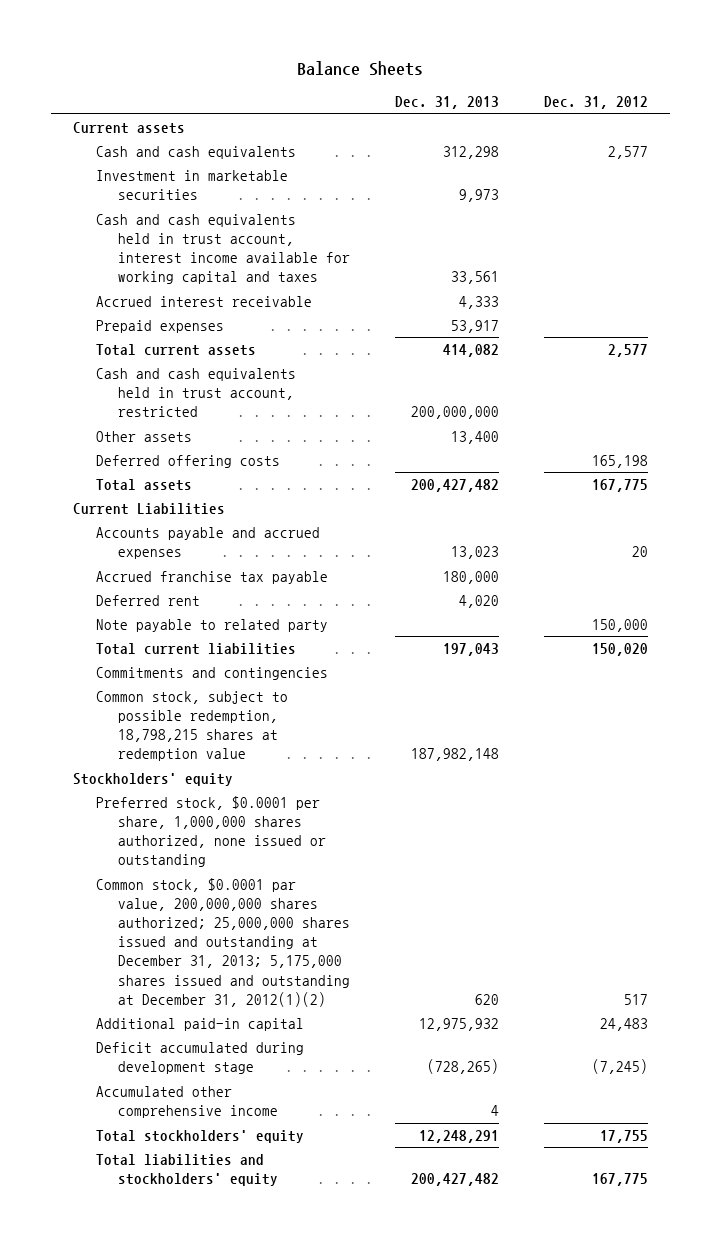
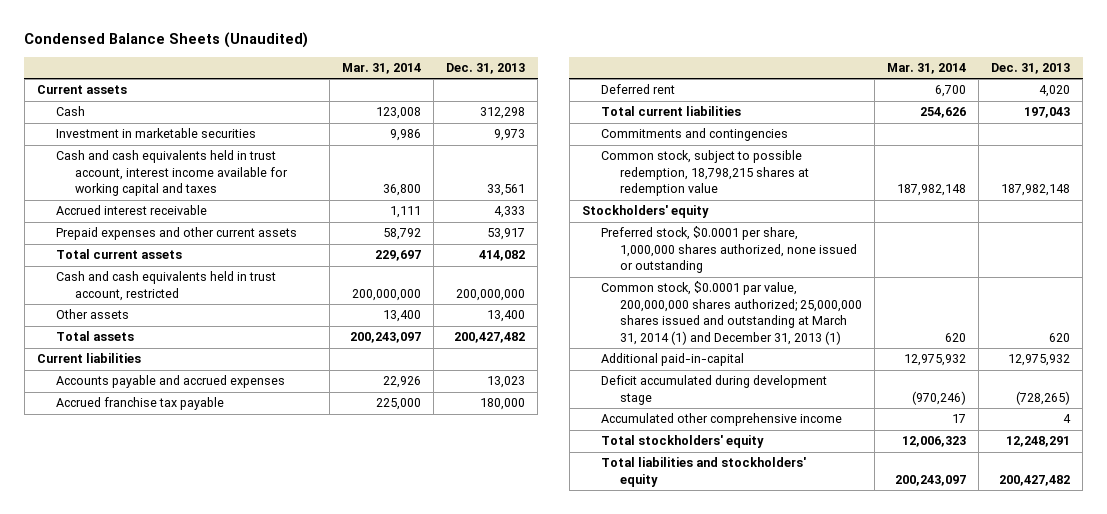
- Balance Sheets
+ Condensed Balance Sheets (Unaudited)
- | Dec. 31, 2013 | Dec. 31, 2012
+ | Mar. 31, 2014 | Dec. 31, 2013
- Cash and cash equivalents | 312,298 | 2,577
+ Cash | 123,008 | 312,298
- Prepaid expenses | 53,917 |
+ Prepaid expenses and other current assets | 58,792 | 53,917
- Deferred offering costs | | 165,198
- Current Liabilities
+ Current liabilities
- Note payable to related party | | 150,000
- Common stock, $0.0001 par value, 200,000,000 shares authorized; 25,000,000 shares issued and outstanding at December 31, 2013; 5,175,000 shares issued and outstanding at December 31, 2012(1)(2) | 620 | 517
- Additional paid-in capital | 12,975,932 | 24,483
+ Common stock, $0.0001 par value, 200,000,000 shares authorized; 25,000,000 shares issued and outstanding at March 31, 2014 (1) and December 31, 2013 (1) | 620 | 620
+ Additional paid-in-capital | 12,975,932 | 12,975,932

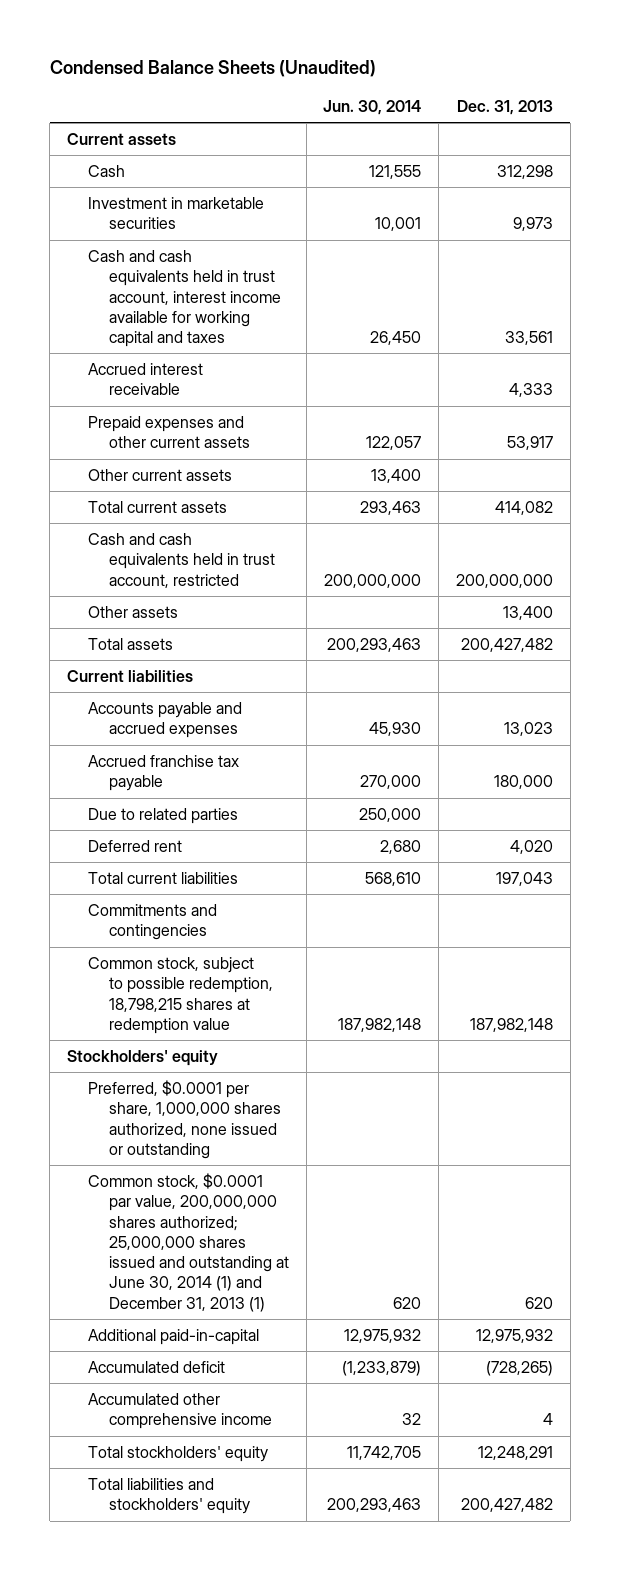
- | Mar. 31, 2014 | Dec. 31, 2013
+ | Jun. 30, 2014 | Dec. 31, 2013
+ Other current assets | 13,400 |
+ Due to related parties | 250,000 |
- Preferred stock, $0.0001 per share, 1,000,000 shares authorized, none issued or outstanding
- Common stock, $0.0001 par value, 200,000,000 shares authorized; 25,000,000 shares issued and outstanding at March 31, 2014 (1) and December 31, 2013 (1) | 620 | 620
+ Preferred, $0.0001 per share, 1,000,000 shares authorized, none issued or outstanding
+ Common stock, $0.0001 par value, 200,000,000 shares authorized; 25,000,000 shares issued and outstanding at June 30, 2014 (1) and December 31, 2013 (1) | 620 | 620
- Deficit accumulated during development stage | (970,246) | (728,265)
+ Accumulated deficit | (1,233,879) | (728,265)

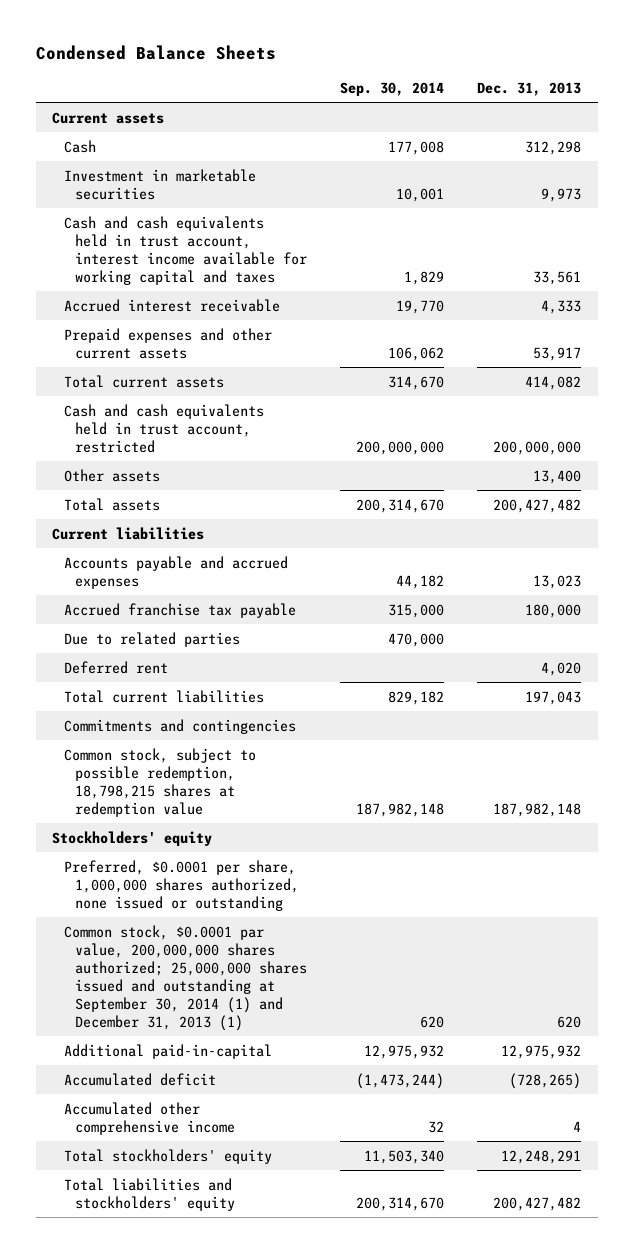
- Condensed Balance Sheets (Unaudited)
+ Condensed Balance Sheets
- | Jun. 30, 2014 | Dec. 31, 2013
+ | Sep. 30, 2014 | Dec. 31, 2013
- Other current assets | 13,400 |
- Common stock, $0.0001 par value, 200,000,000 shares authorized; 25,000,000 shares issued and outstanding at June 30, 2014 (1) and December 31, 2013 (1) | 620 | 620
+ Common stock, $0.0001 par value, 200,000,000 shares authorized; 25,000,000 shares issued and outstanding at September 30, 2014 (1) and December 31, 2013 (1) | 620 | 620

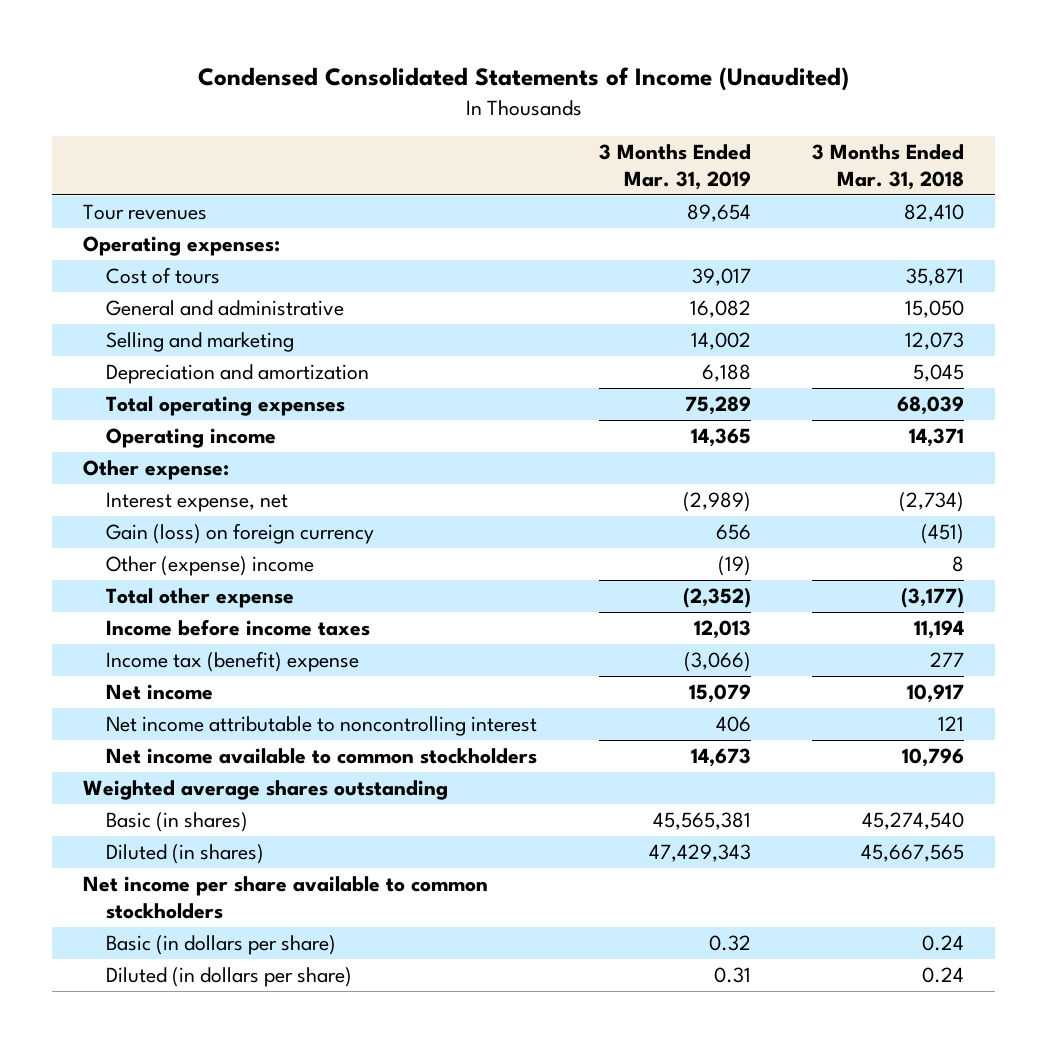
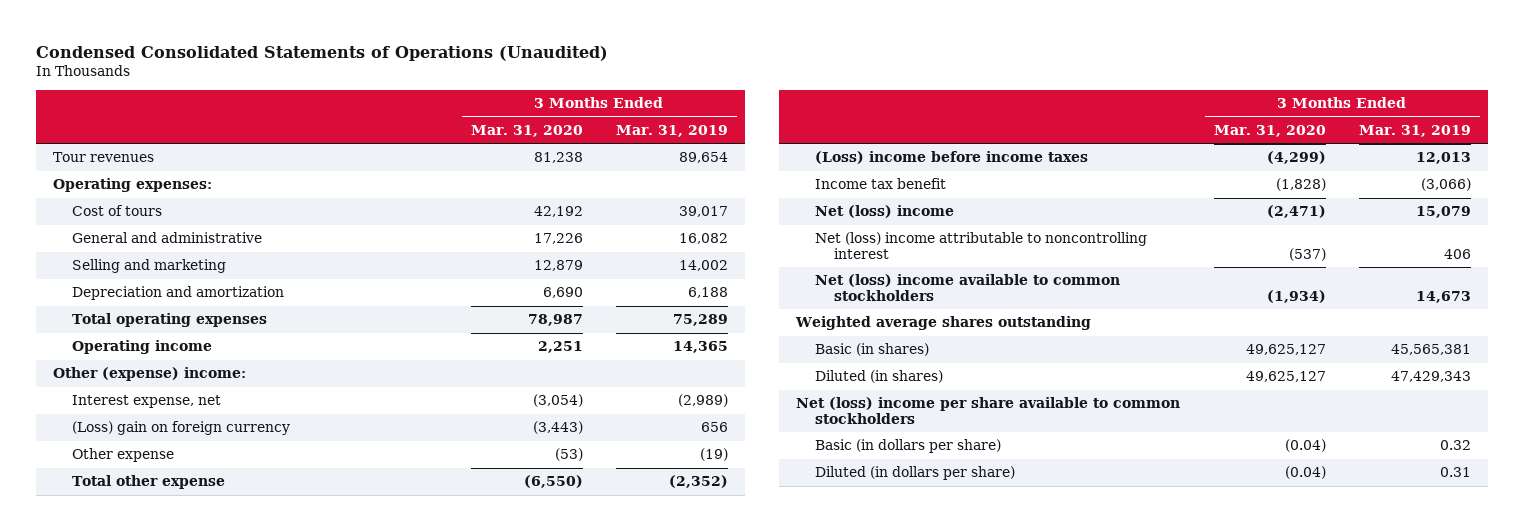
- Condensed Consolidated Statements of Income (Unaudited)
+ Condensed Consolidated Statements of Operations (Unaudited)
- | 3 Months Ended Mar. 31, 2019 | 3 Months Ended Mar. 31, 2018
+ | 3 Months Ended Mar. 31, 2020 | 3 Months Ended Mar. 31, 2019
- Other expense:
+ Other (expense) income:
- Gain (loss) on foreign currency | 656 | (451)
- Other (expense) income | (19) | 8
+ (Loss) gain on foreign currency | (3,443) | 656
+ Other expense | (53) | (19)
- Income before income taxes | 12,013 | 11,194
- Income tax (benefit) expense | (3,066) | 277
- Net income | 15,079 | 10,917
- Net income attributable to noncontrolling interest | 406 | 121
- Net income available to common stockholders | 14,673 | 10,796
+ (Loss) income before income taxes | (4,299) | 12,013
+ Income tax benefit | (1,828) | (3,066)
+ Net (loss) income | (2,471) | 15,079
+ Net (loss) income attributable to noncontrolling interest | (537) | 406
+ Net (loss) income available to common stockholders | (1,934) | 14,673
- Net income per share available to common stockholders
+ Net (loss) income per share available to common stockholders

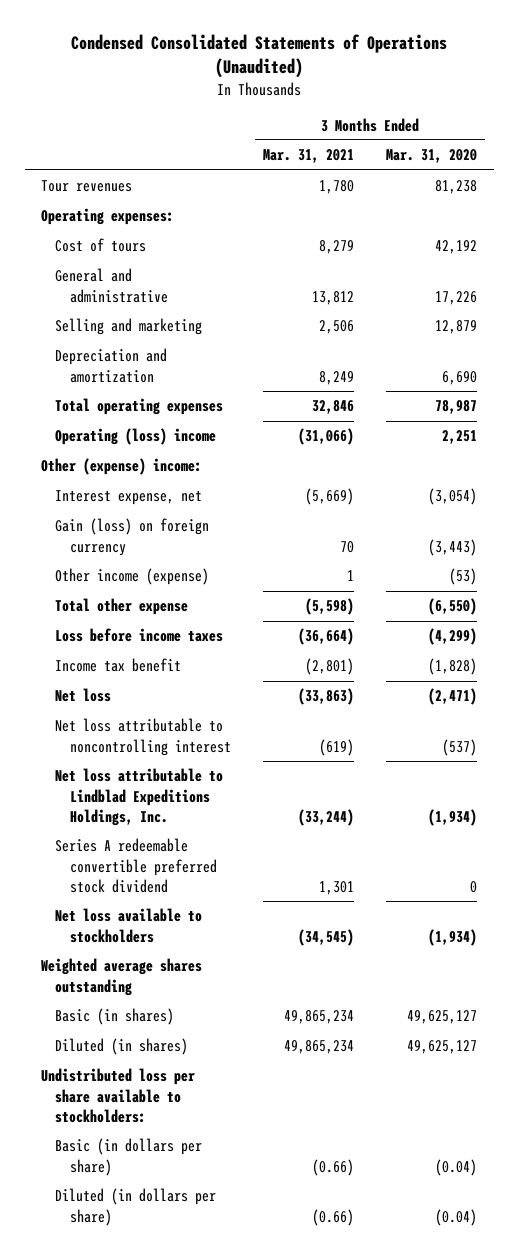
- | 3 Months Ended Mar. 31, 2020 | 3 Months Ended Mar. 31, 2019
+ | 3 Months Ended Mar. 31, 2021 | 3 Months Ended Mar. 31, 2020
- Operating income | 2,251 | 14,365
+ Operating (loss) income | (31,066) | 2,251
- (Loss) gain on foreign currency | (3,443) | 656
- Other expense | (53) | (19)
+ Gain (loss) on foreign currency | 70 | (3,443)
+ Other income (expense) | 1 | (53)
- (Loss) income before income taxes | (4,299) | 12,013
+ Loss before income taxes | (36,664) | (4,299)
- Net (loss) income | (2,471) | 15,079
- Net (loss) income attributable to noncontrolling interest | (537) | 406
- Net (loss) income available to common stockholders | (1,934) | 14,673
+ Net loss | (33,863) | (2,471)
+ Net loss attributable to noncontrolling interest | (619) | (537)
+ Net loss attributable to Lindblad Expeditions Holdings, Inc. | (33,244) | (1,934)
+ Series A redeemable convertible preferred stock dividend | 1,301 | 0
+ Net loss available to stockholders | (34,545) | (1,934)
- Net (loss) income per share available to common stockholders
+ Undistributed loss per share available to stockholders:

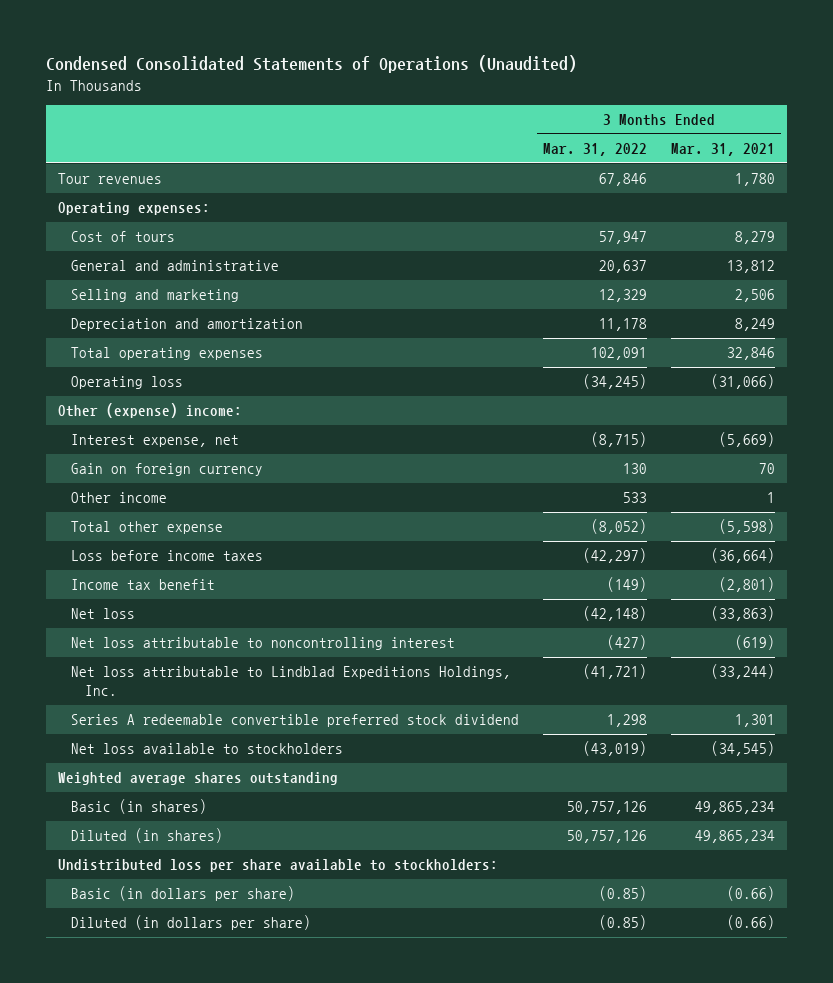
- | 3 Months Ended Mar. 31, 2021 | 3 Months Ended Mar. 31, 2020
+ | 3 Months Ended Mar. 31, 2022 | 3 Months Ended Mar. 31, 2021
- Operating (loss) income | (31,066) | 2,251
+ Operating loss | (34,245) | (31,066)
- Gain (loss) on foreign currency | 70 | (3,443)
- Other income (expense) | 1 | (53)
+ Gain on foreign currency | 130 | 70
+ Other income | 533 | 1

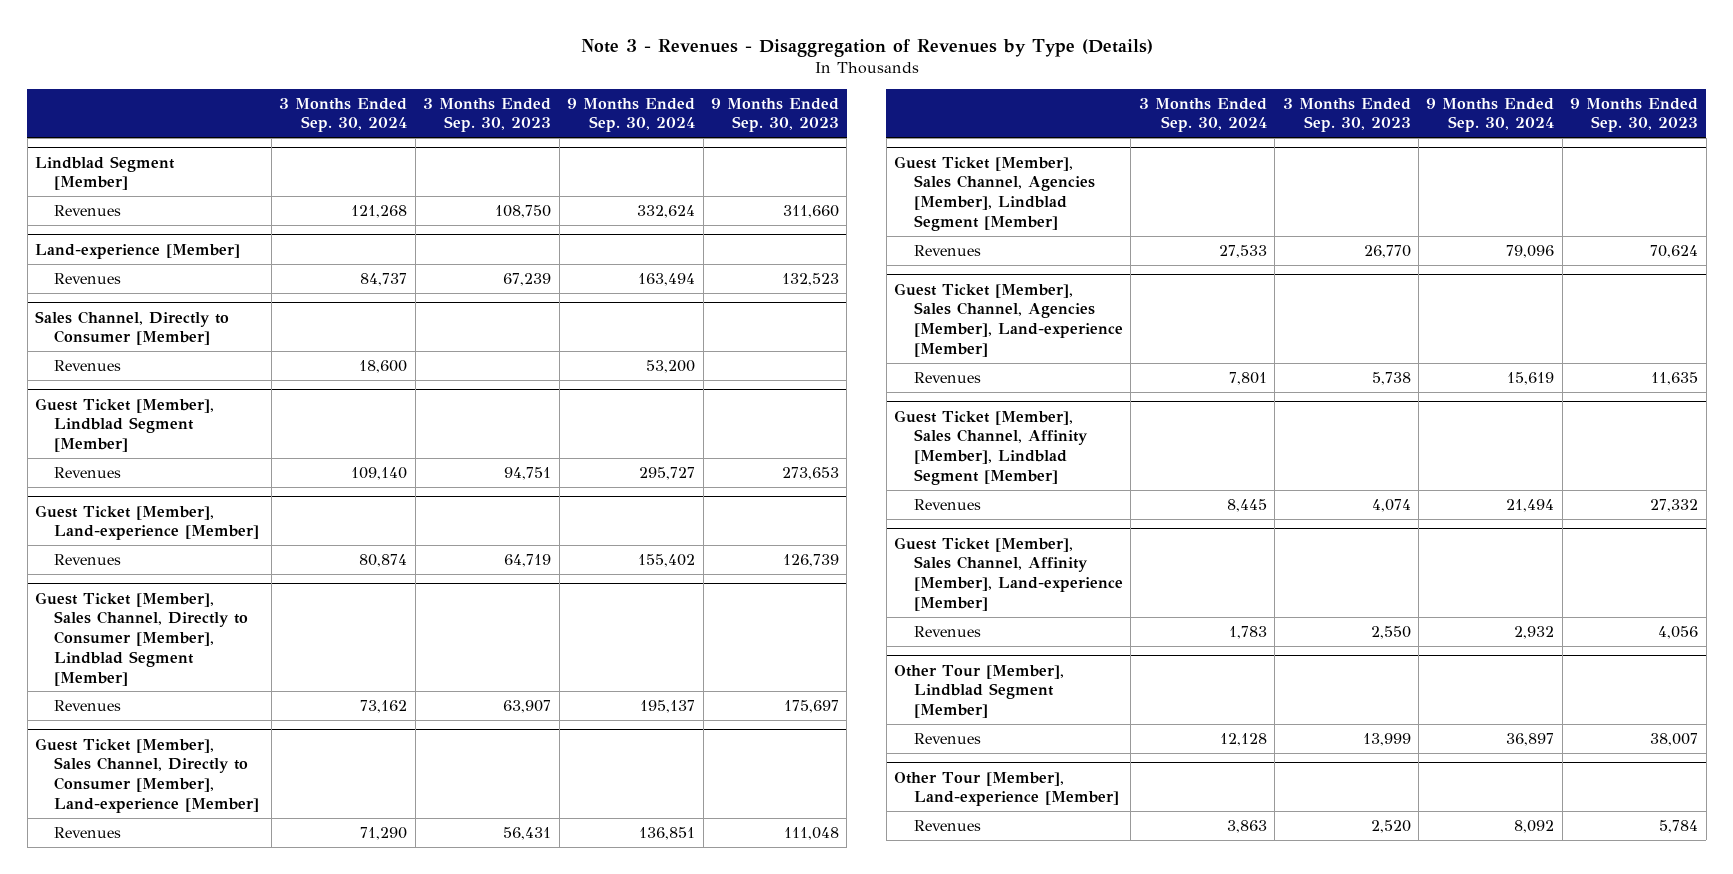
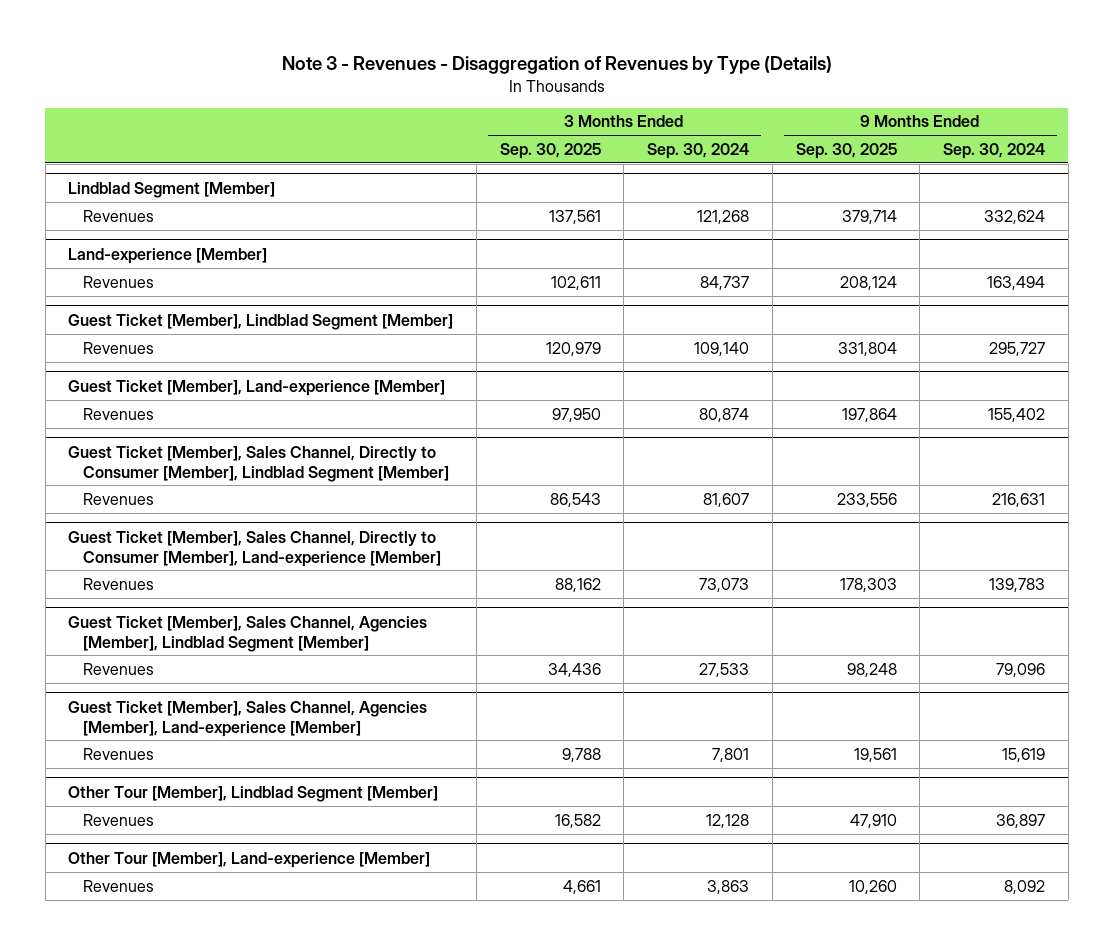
- | 3 Months Ended Sep. 30, 2024 | 3 Months Ended Sep. 30, 2023 | 9 Months Ended Sep. 30, 2024 | 9 Months Ended Sep. 30, 2023
+ | 3 Months Ended Sep. 30, 2025 | 3 Months Ended Sep. 30, 2024 | 9 Months Ended Sep. 30, 2025 | 9 Months Ended Sep. 30, 2024
- Sales Channel, Directly to Consumer [Member]
- Revenues | 18,600 | | 53,200 |
@ Guest Ticket [Member], Sales Channel, Directly to Consumer [Member], Lindblad Segment [Member]
- Revenues | 73,162 | 63,907 | 195,137 | 175,697
+ Revenues | 86,543 | 81,607 | 233,556 | 216,631
@ Guest Ticket [Member], Sales Channel, Directly to Consumer [Member], Land-experience [Member]
- Revenues | 71,290 | 56,431 | 136,851 | 111,048
+ Revenues | 88,162 | 73,073 | 178,303 | 139,783
- Guest Ticket [Member], Sales Channel, Affinity [Member], Lindblad Segment [Member]
- Revenues | 8,445 | 4,074 | 21,494 | 27,332
- Guest Ticket [Member], Sales Channel, Affinity [Member], Land-experience [Member]
- Revenues | 1,783 | 2,550 | 2,932 | 4,056

